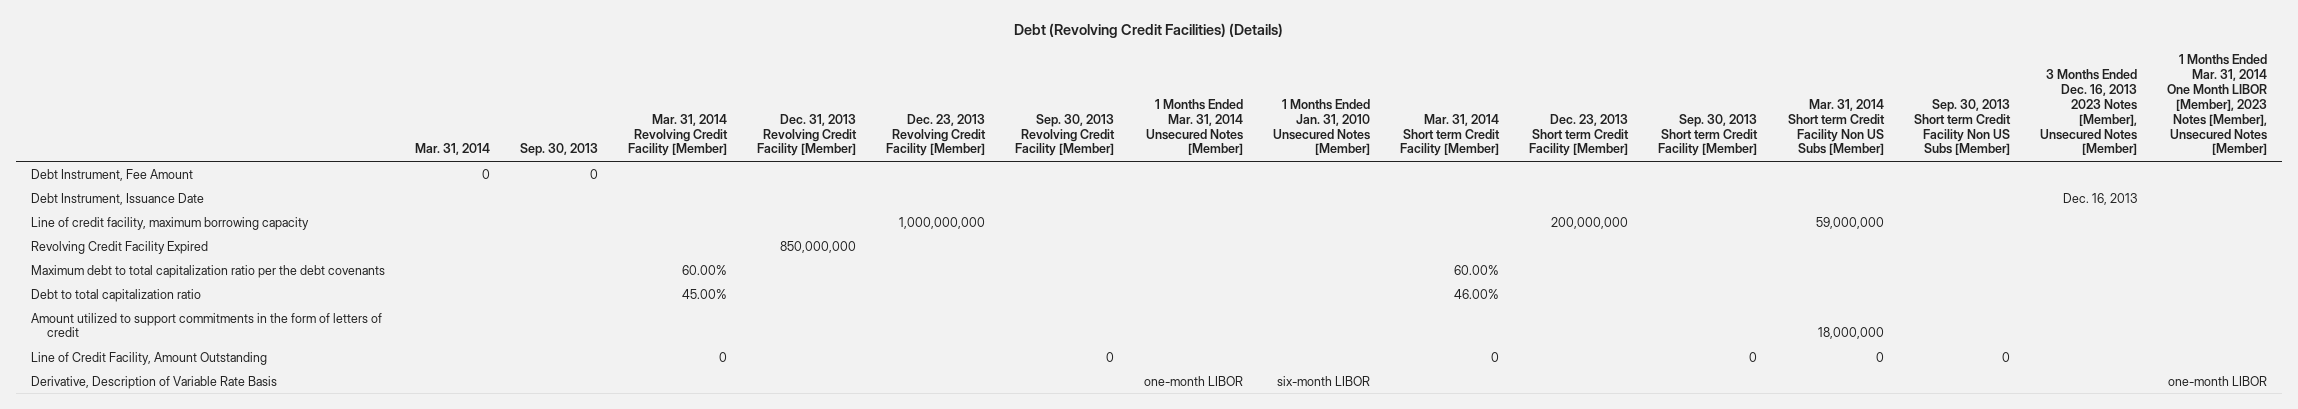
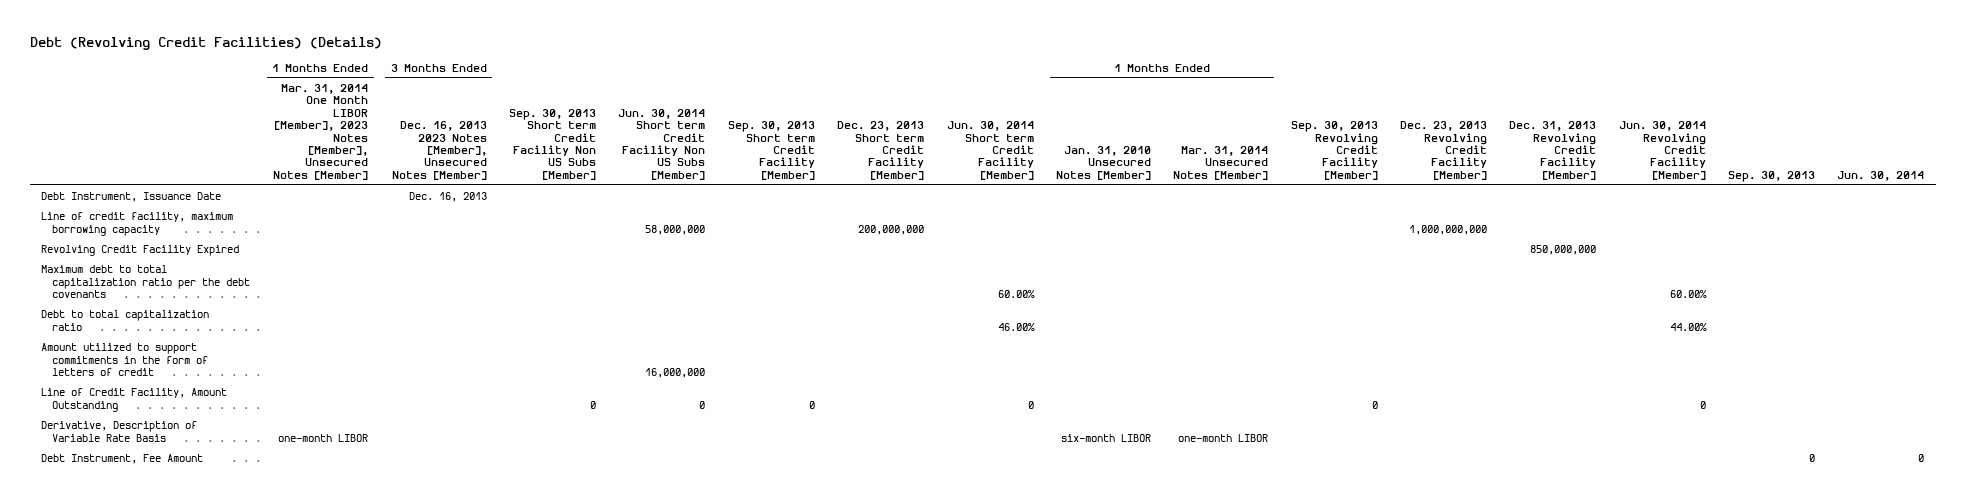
- | Mar. 31, 2014 | Sep. 30, 2013 | Mar. 31, 2014 Revolving Credit Facility [Member] | Dec. 31, 2013 Revolving Credit Facility [Member] | Dec. 23, 2013 Revolving Credit Facility [Member] | Sep. 30, 2013 Revolving Credit Facility [Member] | 1 Months Ended Mar. 31, 2014 Unsecured Notes [Member] | 1 Months Ended Jan. 31, 2010 Unsecured Notes [Member] | Mar. 31, 2014 Short term Credit Facility [Member] | Dec. 23, 2013 Short term Credit Facility [Member] | Sep. 30, 2013 Short term Credit Facility [Member] | Mar. 31, 2014 Short term Credit Facility Non US Subs [Member] | Sep. 30, 2013 Short term Credit Facility Non US Subs [Member] | 3 Months Ended Dec. 16, 2013 2023 Notes [Member], Unsecured Notes [Member] | 1 Months Ended Mar. 31, 2014 One Month LIBOR [Member], 2023 Notes [Member], Unsecured Notes [Member]
+ | 1 Months Ended Mar. 31, 2014 One Month LIBOR [Member], 2023 Notes [Member], Unsecured Notes [Member] | 3 Months Ended Dec. 16, 2013 2023 Notes [Member], Unsecured Notes [Member] | Sep. 30, 2013 Short term Credit Facility Non US Subs [Member] | Jun. 30, 2014 Short term Credit Facility Non US Subs [Member] | Sep. 30, 2013 Short term Credit Facility [Member] | Dec. 23, 2013 Short term Credit Facility [Member] | Jun. 30, 2014 Short term Credit Facility [Member] | 1 Months Ended Jan. 31, 2010 Unsecured Notes [Member] | 1 Months Ended Mar. 31, 2014 Unsecured Notes [Member] | Sep. 30, 2013 Revolving Credit Facility [Member] | Dec. 23, 2013 Revolving Credit Facility [Member] | Dec. 31, 2013 Revolving Credit Facility [Member] | Jun. 30, 2014 Revolving Credit Facility [Member] | Sep. 30, 2013 | Jun. 30, 2014
moved down: Debt Instrument, Fee Amount | | | | | | | | | | | | | | 0 | 0

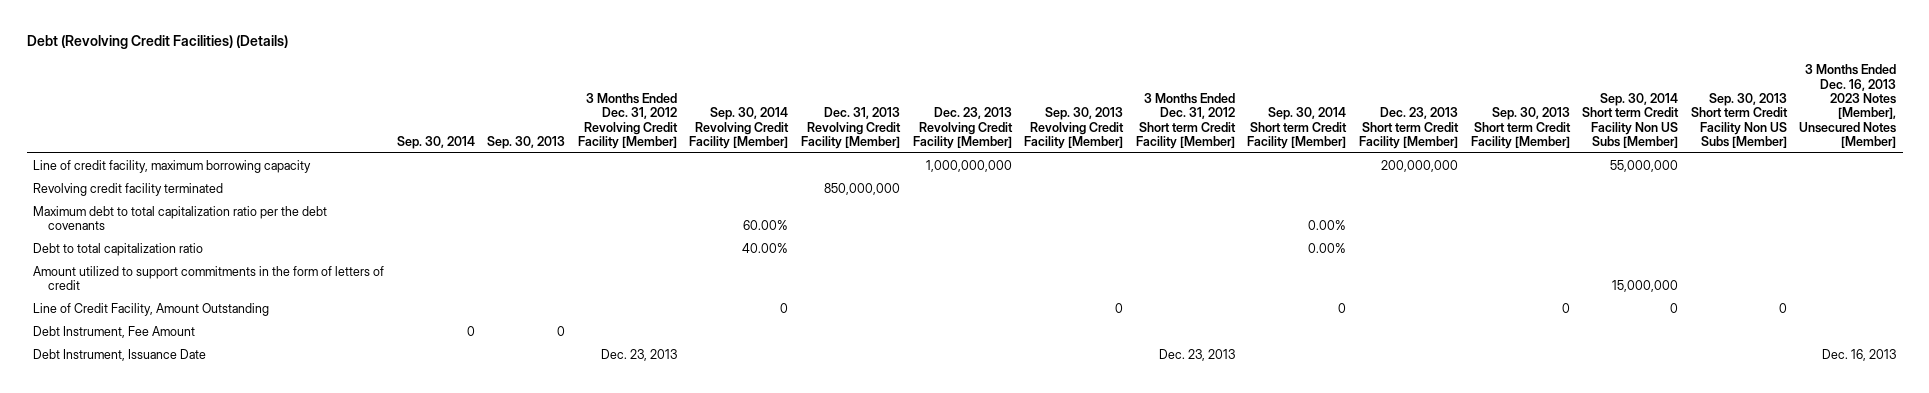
- | 1 Months Ended Mar. 31, 2014 One Month LIBOR [Member], 2023 Notes [Member], Unsecured Notes [Member] | 3 Months Ended Dec. 16, 2013 2023 Notes [Member], Unsecured Notes [Member] | Sep. 30, 2013 Short term Credit Facility Non US Subs [Member] | Jun. 30, 2014 Short term Credit Facility Non US Subs [Member] | Sep. 30, 2013 Short term Credit Facility [Member] | Dec. 23, 2013 Short term Credit Facility [Member] | Jun. 30, 2014 Short term Credit Facility [Member] | 1 Months Ended Jan. 31, 2010 Unsecured Notes [Member] | 1 Months Ended Mar. 31, 2014 Unsecured Notes [Member] | Sep. 30, 2013 Revolving Credit Facility [Member] | Dec. 23, 2013 Revolving Credit Facility [Member] | Dec. 31, 2013 Revolving Credit Facility [Member] | Jun. 30, 2014 Revolving Credit Facility [Member] | Sep. 30, 2013 | Jun. 30, 2014
+ | Sep. 30, 2014 | Sep. 30, 2013 | 3 Months Ended Dec. 31, 2012 Revolving Credit Facility [Member] | Sep. 30, 2014 Revolving Credit Facility [Member] | Dec. 31, 2013 Revolving Credit Facility [Member] | Dec. 23, 2013 Revolving Credit Facility [Member] | Sep. 30, 2013 Revolving Credit Facility [Member] | 3 Months Ended Dec. 31, 2012 Short term Credit Facility [Member] | Sep. 30, 2014 Short term Credit Facility [Member] | Dec. 23, 2013 Short term Credit Facility [Member] | Sep. 30, 2013 Short term Credit Facility [Member] | Sep. 30, 2014 Short term Credit Facility Non US Subs [Member] | Sep. 30, 2013 Short term Credit Facility Non US Subs [Member] | 3 Months Ended Dec. 16, 2013 2023 Notes [Member], Unsecured Notes [Member]
- Revolving Credit Facility Expired | | | | | | | | | | | | 850,000,000 | | |
+ Revolving credit facility terminated | | | | | 850,000,000 | | | | | | | | |
- Derivative, Description of Variable Rate Basis | one-month LIBOR | | | | | | | six-month LIBOR | one-month LIBOR | | | | | |
moved down: Debt Instrument, Issuance Date | | | Dec. 23, 2013 | | | | | Dec. 23, 2013 | | | | | | Dec. 16, 2013

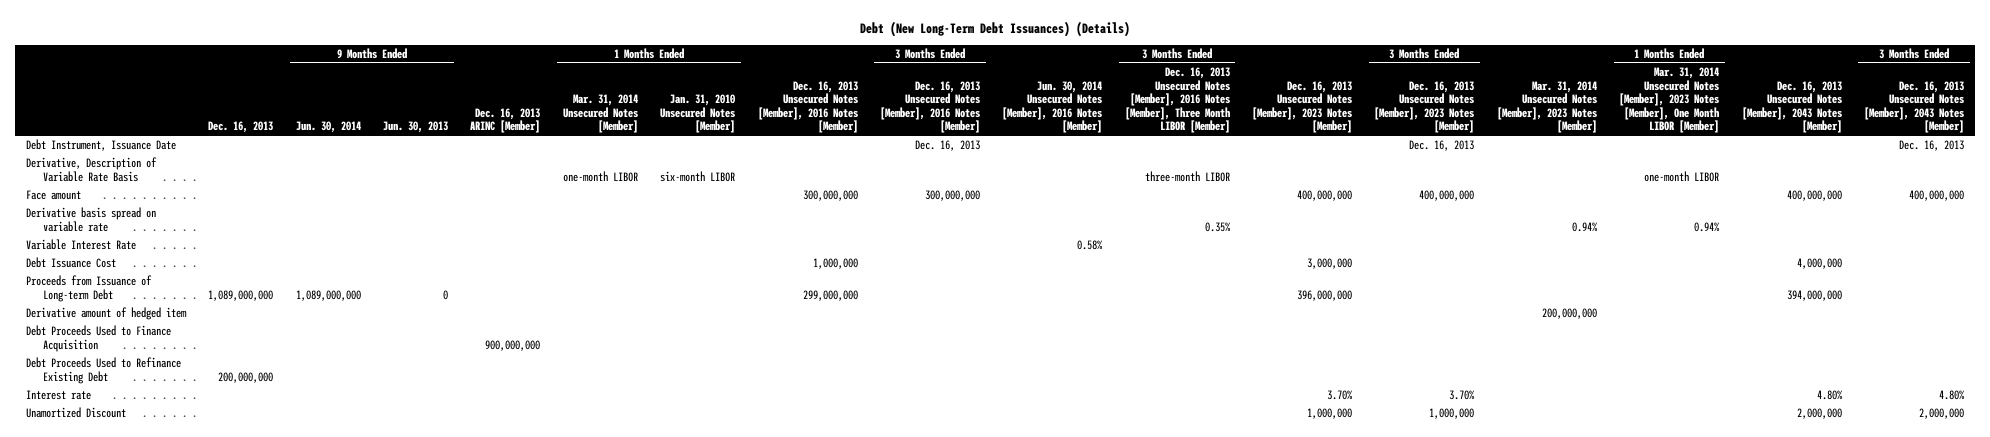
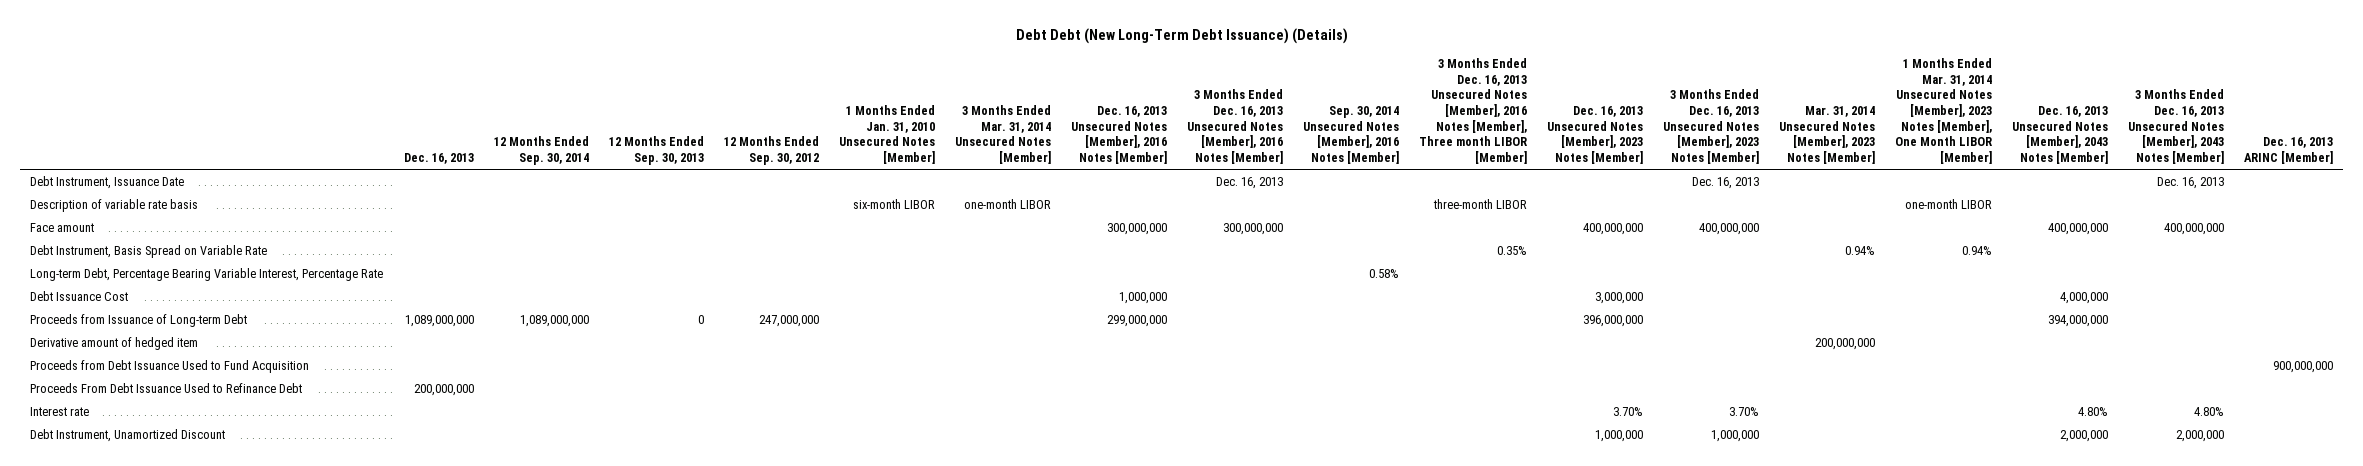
- Debt (New Long-Term Debt Issuances) (Details)
+ Debt Debt (New Long-Term Debt Issuance) (Details)
- | Dec. 16, 2013 | 9 Months Ended Jun. 30, 2014 | 9 Months Ended Jun. 30, 2013 | Dec. 16, 2013 ARINC [Member] | 1 Months Ended Mar. 31, 2014 Unsecured Notes [Member] | 1 Months Ended Jan. 31, 2010 Unsecured Notes [Member] | Dec. 16, 2013 Unsecured Notes [Member], 2016 Notes [Member] | 3 Months Ended Dec. 16, 2013 Unsecured Notes [Member], 2016 Notes [Member] | Jun. 30, 2014 Unsecured Notes [Member], 2016 Notes [Member] | 3 Months Ended Dec. 16, 2013 Unsecured Notes [Member], 2016 Notes [Member], Three Month LIBOR [Member] | Dec. 16, 2013 Unsecured Notes [Member], 2023 Notes [Member] | 3 Months Ended Dec. 16, 2013 Unsecured Notes [Member], 2023 Notes [Member] | Mar. 31, 2014 Unsecured Notes [Member], 2023 Notes [Member] | 1 Months Ended Mar. 31, 2014 Unsecured Notes [Member], 2023 Notes [Member], One Month LIBOR [Member] | Dec. 16, 2013 Unsecured Notes [Member], 2043 Notes [Member] | 3 Months Ended Dec. 16, 2013 Unsecured Notes [Member], 2043 Notes [Member]
+ | Dec. 16, 2013 | 12 Months Ended Sep. 30, 2014 | 12 Months Ended Sep. 30, 2013 | 12 Months Ended Sep. 30, 2012 | 1 Months Ended Jan. 31, 2010 Unsecured Notes [Member] | 3 Months Ended Mar. 31, 2014 Unsecured Notes [Member] | Dec. 16, 2013 Unsecured Notes [Member], 2016 Notes [Member] | 3 Months Ended Dec. 16, 2013 Unsecured Notes [Member], 2016 Notes [Member] | Sep. 30, 2014 Unsecured Notes [Member], 2016 Notes [Member] | 3 Months Ended Dec. 16, 2013 Unsecured Notes [Member], 2016 Notes [Member], Three month LIBOR [Member] | Dec. 16, 2013 Unsecured Notes [Member], 2023 Notes [Member] | 3 Months Ended Dec. 16, 2013 Unsecured Notes [Member], 2023 Notes [Member] | Mar. 31, 2014 Unsecured Notes [Member], 2023 Notes [Member] | 1 Months Ended Mar. 31, 2014 Unsecured Notes [Member], 2023 Notes [Member], One Month LIBOR [Member] | Dec. 16, 2013 Unsecured Notes [Member], 2043 Notes [Member] | 3 Months Ended Dec. 16, 2013 Unsecured Notes [Member], 2043 Notes [Member] | Dec. 16, 2013 ARINC [Member]
- Derivative, Description of Variable Rate Basis | | | | | one-month LIBOR | six-month LIBOR | | | | three-month LIBOR | | | | one-month LIBOR | |
+ Description of variable rate basis | | | | | six-month LIBOR | one-month LIBOR | | | | three-month LIBOR | | | | one-month LIBOR | | |
- Derivative basis spread on variable rate | | | | | | | | | | 0.35% | | | 0.94% | 0.94% | |
- Variable Interest Rate | | | | | | | | | 0.58% | | | | | | |
+ Debt Instrument, Basis Spread on Variable Rate | | | | | | | | | | 0.35% | | | 0.94% | 0.94% | | |
+ Long-term Debt, Percentage Bearing Variable Interest, Percentage Rate | | | | | | | | | 0.58% | | | | | | | |
- Debt Proceeds Used to Finance Acquisition | | | | 900,000,000 | | | | | | | | | | | |
- Debt Proceeds Used to Refinance Existing Debt | 200,000,000 | | | | | | | | | | | | | | |
+ Proceeds from Debt Issuance Used to Fund Acquisition | | | | | | | | | | | | | | | | | 900,000,000
+ Proceeds From Debt Issuance Used to Refinance Debt | 200,000,000 | | | | | | | | | | | | | | | |
- Unamortized Discount | | | | | | | | | | | 1,000,000 | 1,000,000 | | | 2,000,000 | 2,000,000
+ Debt Instrument, Unamortized Discount | | | | | | | | | | | 1,000,000 | 1,000,000 | | | 2,000,000 | 2,000,000 |

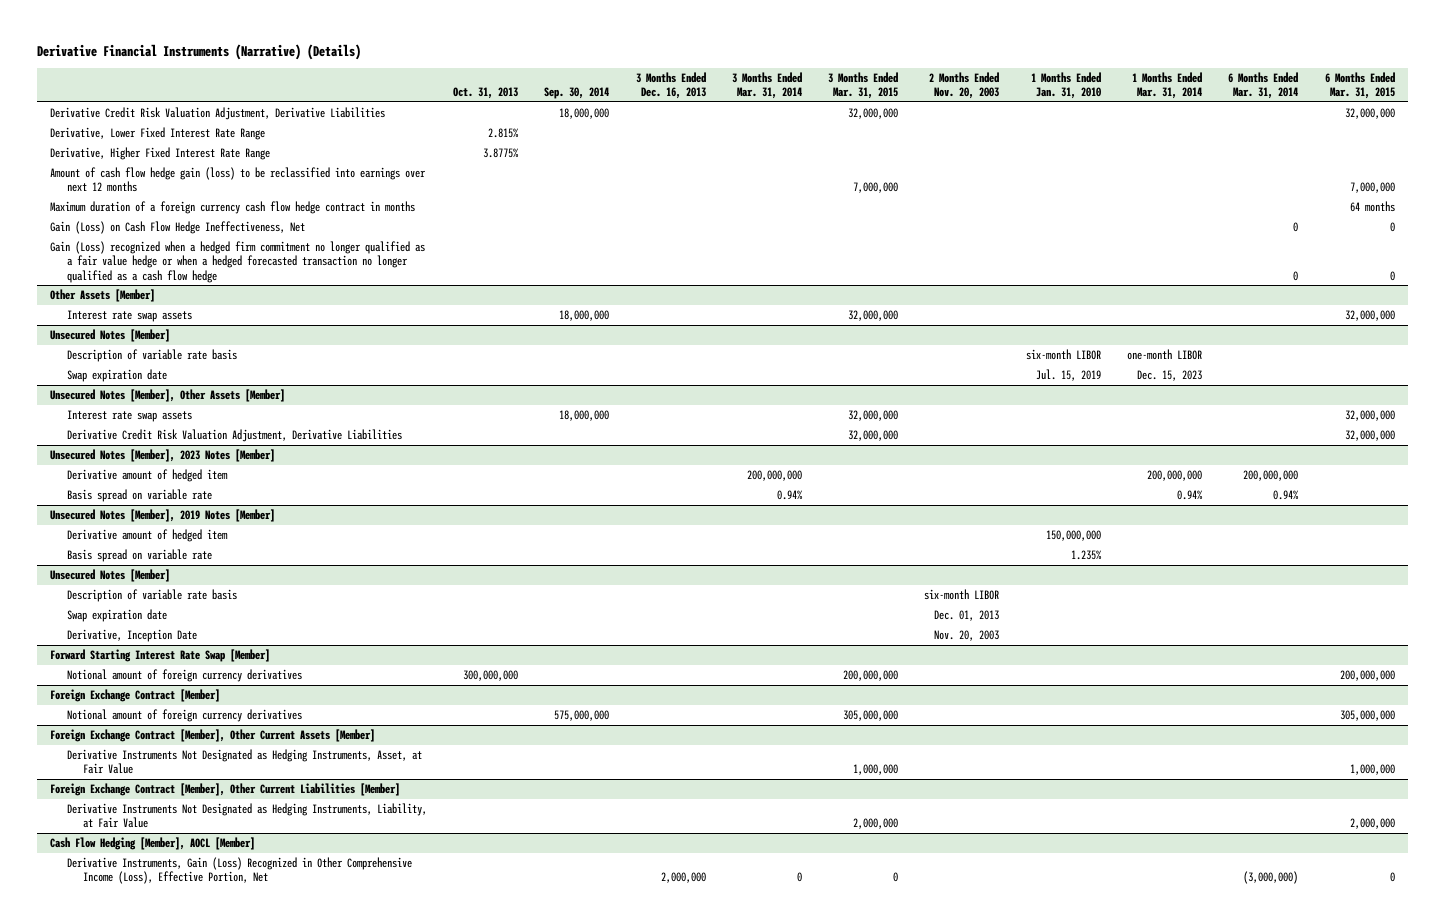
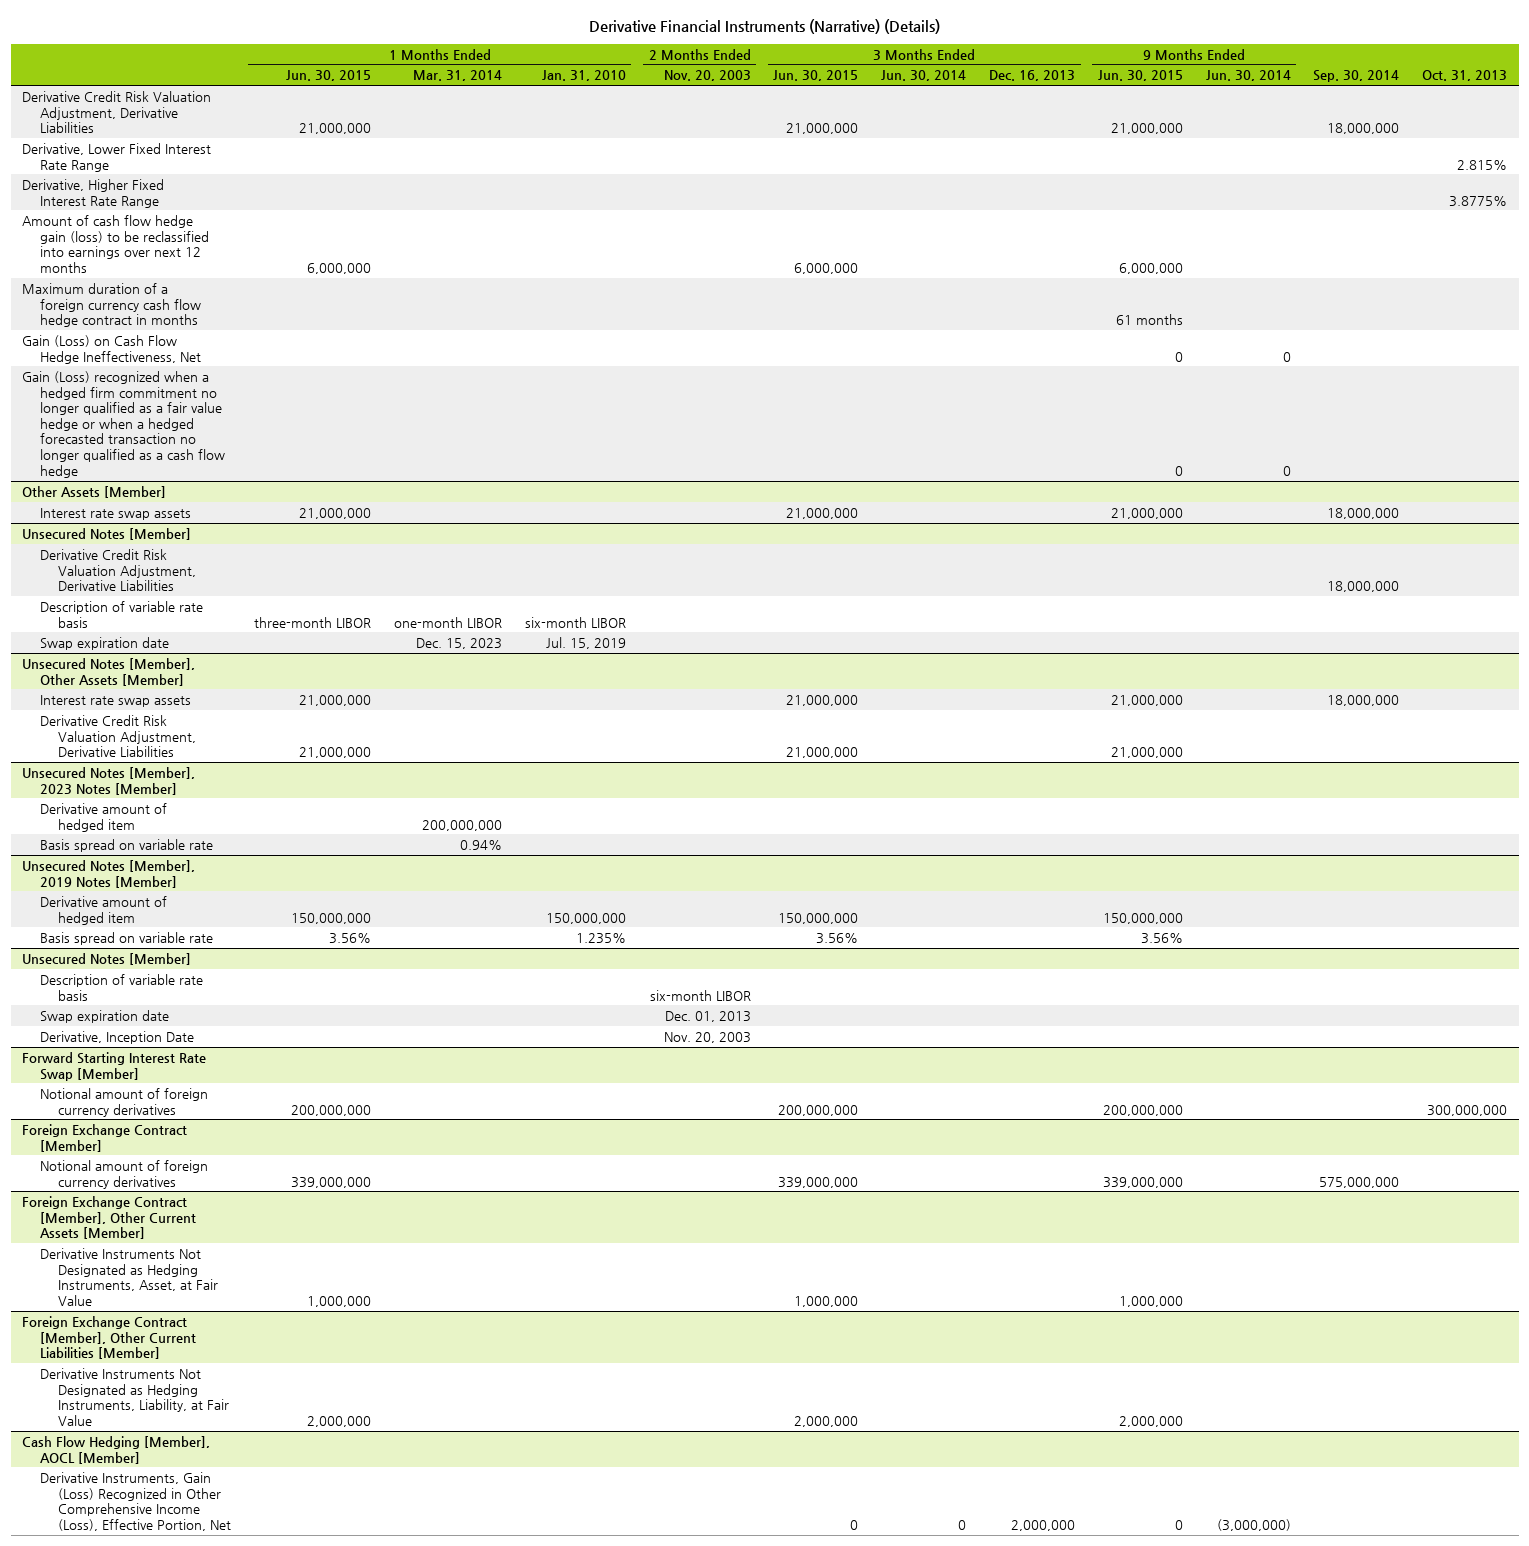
- | Oct. 31, 2013 | Sep. 30, 2014 | 3 Months Ended Dec. 16, 2013 | 3 Months Ended Mar. 31, 2014 | 3 Months Ended Mar. 31, 2015 | 2 Months Ended Nov. 20, 2003 | 1 Months Ended Jan. 31, 2010 | 1 Months Ended Mar. 31, 2014 | 6 Months Ended Mar. 31, 2014 | 6 Months Ended Mar. 31, 2015
+ | 1 Months Ended Jun. 30, 2015 | 1 Months Ended Mar. 31, 2014 | 1 Months Ended Jan. 31, 2010 | 2 Months Ended Nov. 20, 2003 | 3 Months Ended Jun. 30, 2015 | 3 Months Ended Jun. 30, 2014 | 3 Months Ended Dec. 16, 2013 | 9 Months Ended Jun. 30, 2015 | 9 Months Ended Jun. 30, 2014 | Sep. 30, 2014 | Oct. 31, 2013
@ Unsecured Notes [Member]
+ Derivative Credit Risk Valuation Adjustment, Derivative Liabilities | | | | | | | | | | 18,000,000 |

